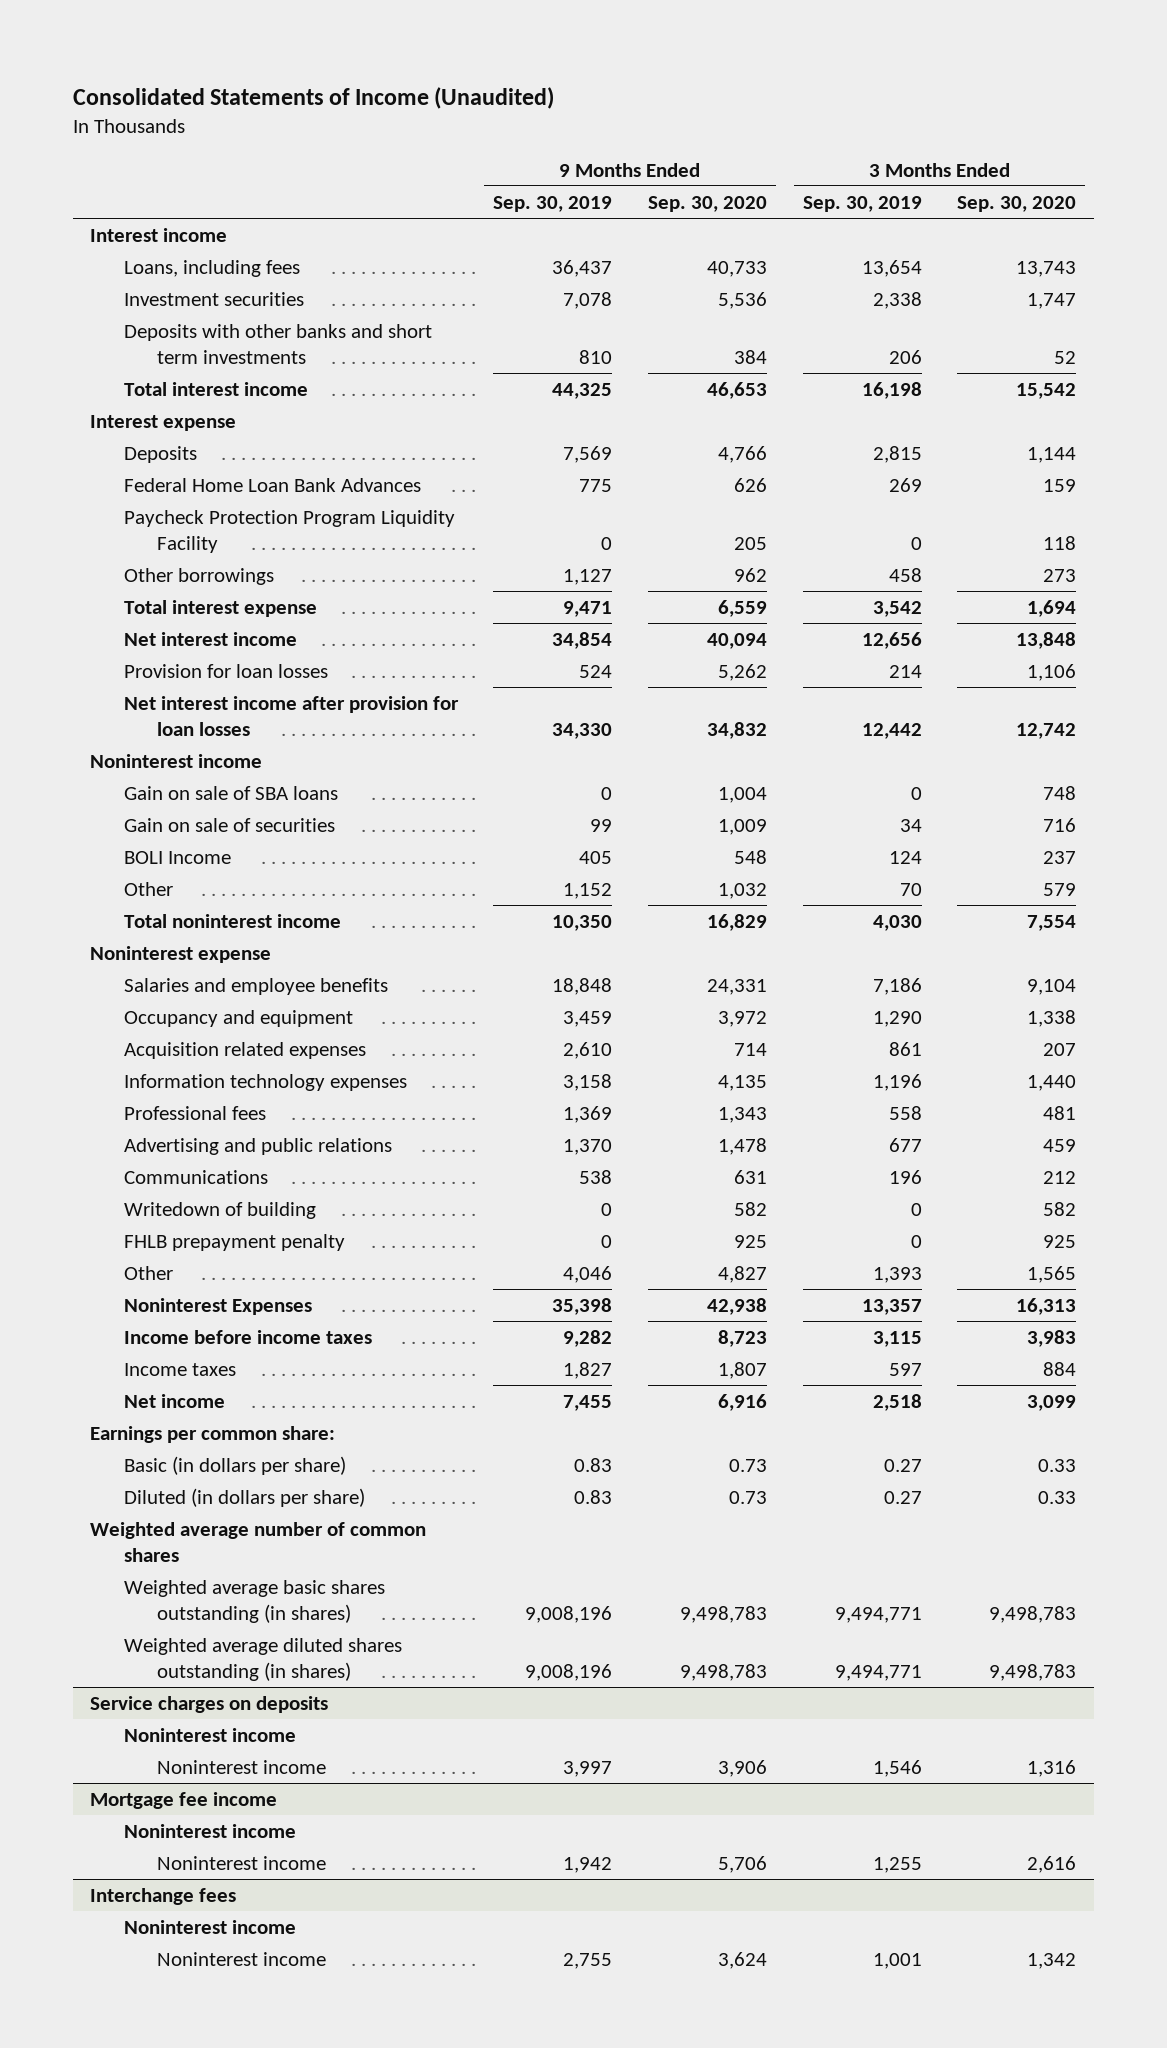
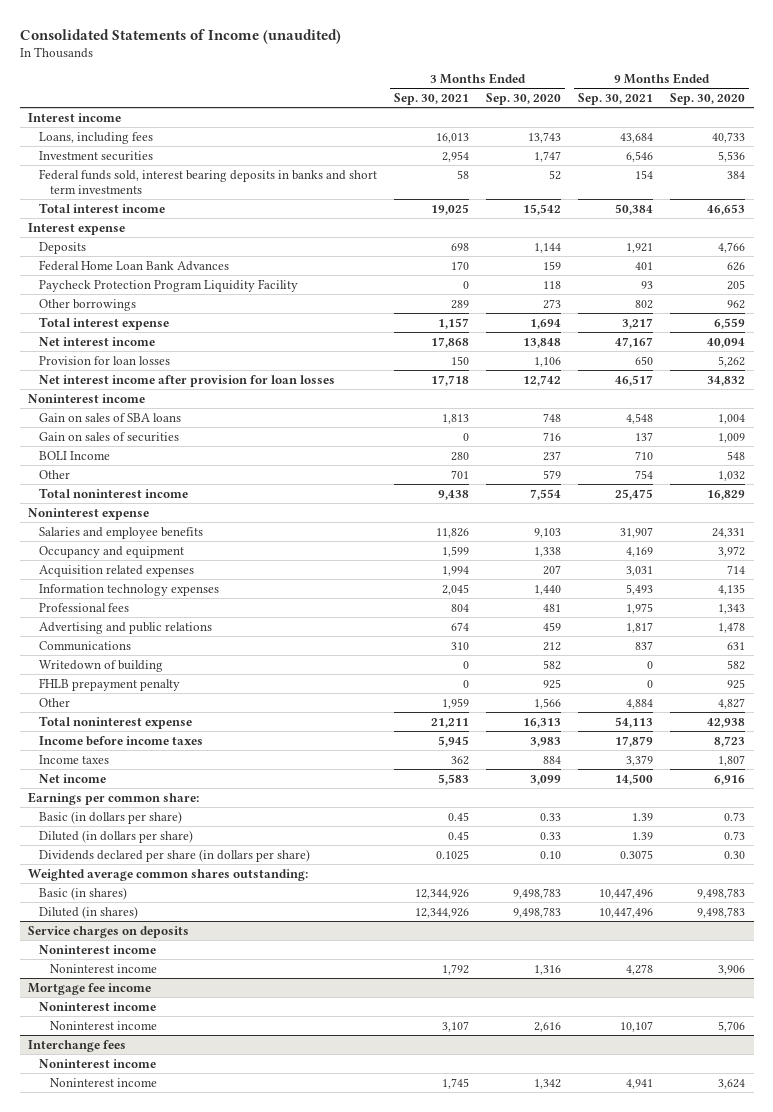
- Consolidated Statements of Income (Unaudited)
+ Consolidated Statements of Income (unaudited)
- | 9 Months Ended Sep. 30, 2019 | 9 Months Ended Sep. 30, 2020 | 3 Months Ended Sep. 30, 2019 | 3 Months Ended Sep. 30, 2020
+ | 3 Months Ended Sep. 30, 2021 | 3 Months Ended Sep. 30, 2020 | 9 Months Ended Sep. 30, 2021 | 9 Months Ended Sep. 30, 2020
- Deposits with other banks and short term investments | 810 | 384 | 206 | 52
+ Federal funds sold, interest bearing deposits in banks and short term investments | 58 | 52 | 154 | 384
- Gain on sale of SBA loans | 0 | 1,004 | 0 | 748
- Gain on sale of securities | 99 | 1,009 | 34 | 716
+ Gain on sales of SBA loans | 1,813 | 748 | 4,548 | 1,004
+ Gain on sales of securities | 0 | 716 | 137 | 1,009
- Salaries and employee benefits | 18,848 | 24,331 | 7,186 | 9,104
+ Salaries and employee benefits | 11,826 | 9,103 | 31,907 | 24,331
- Other | 4,046 | 4,827 | 1,393 | 1,565
- Noninterest Expenses | 35,398 | 42,938 | 13,357 | 16,313
+ Other | 1,959 | 1,566 | 4,884 | 4,827
+ Total noninterest expense | 21,211 | 16,313 | 54,113 | 42,938
- Weighted average number of common shares
- Weighted average basic shares outstanding (in shares) | 9,008,196 | 9,498,783 | 9,494,771 | 9,498,783
- Weighted average diluted shares outstanding (in shares) | 9,008,196 | 9,498,783 | 9,494,771 | 9,498,783
+ Dividends declared per share (in dollars per share) | 0.1025 | 0.10 | 0.3075 | 0.30
+ Weighted average common shares outstanding:
+ Basic (in shares) | 12,344,926 | 9,498,783 | 10,447,496 | 9,498,783
+ Diluted (in shares) | 12,344,926 | 9,498,783 | 10,447,496 | 9,498,783

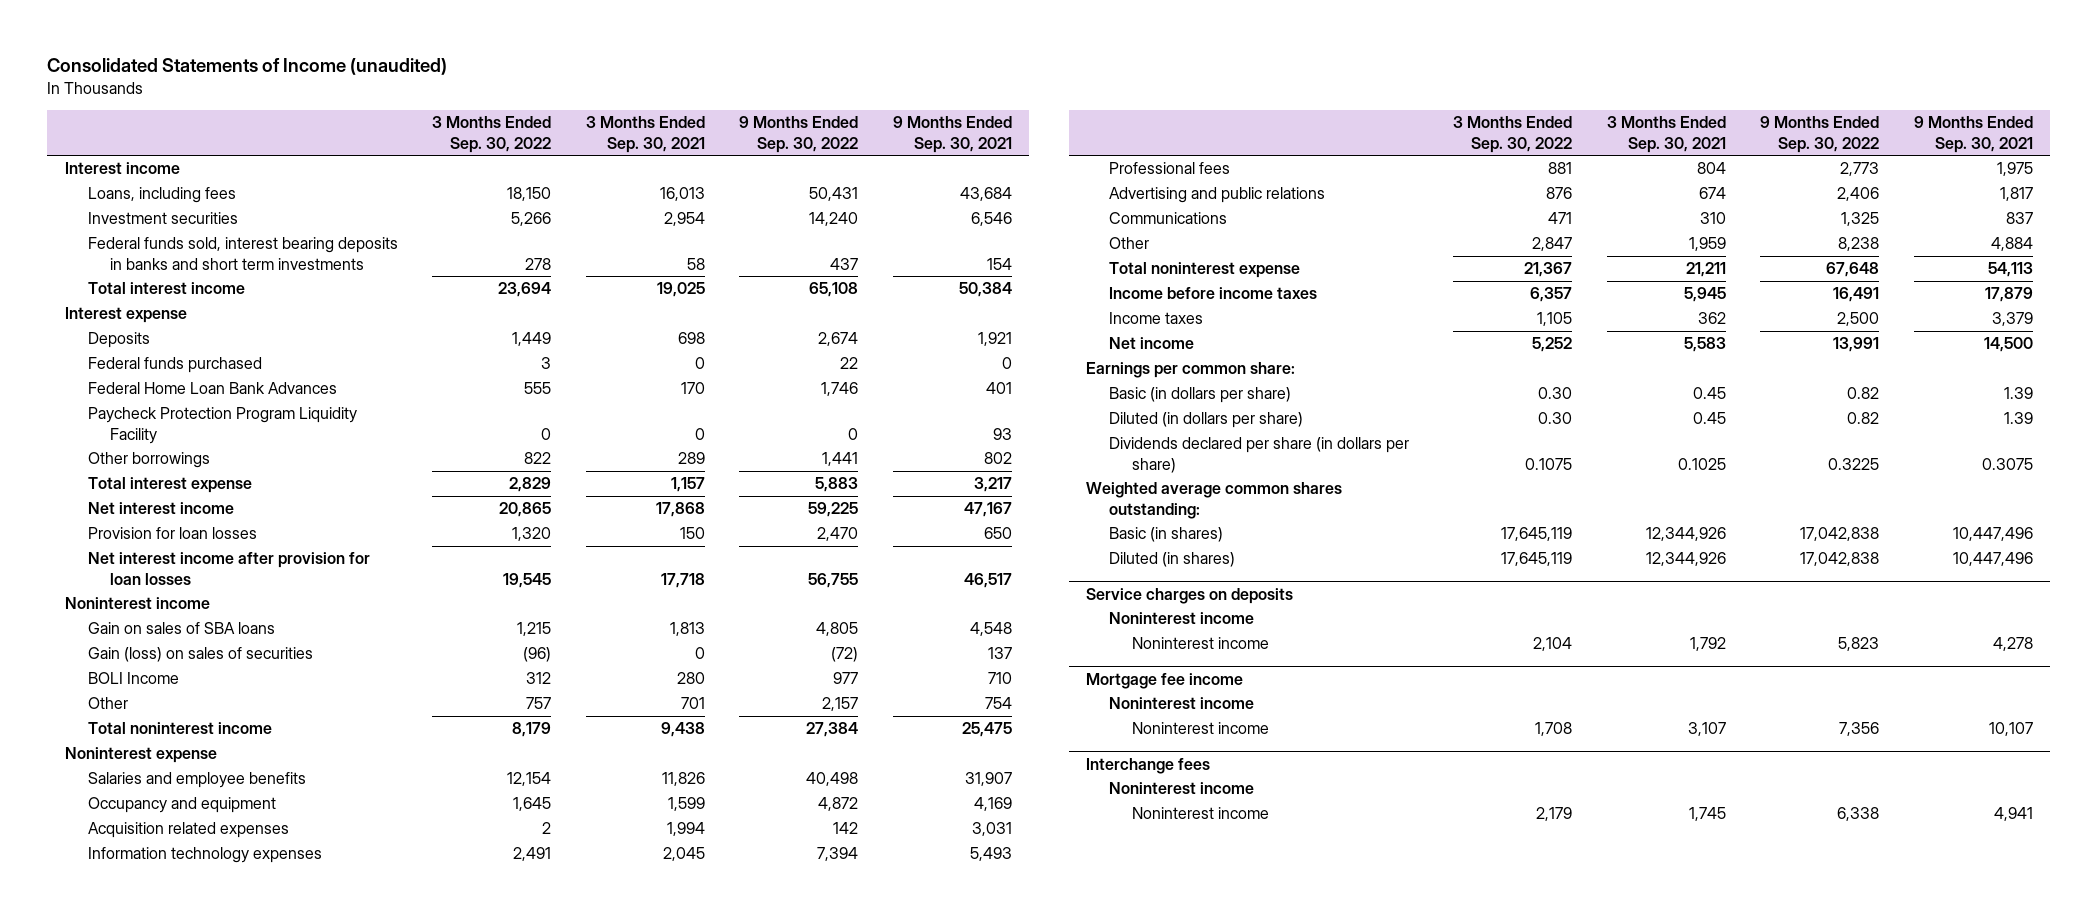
- | 3 Months Ended Sep. 30, 2021 | 3 Months Ended Sep. 30, 2020 | 9 Months Ended Sep. 30, 2021 | 9 Months Ended Sep. 30, 2020
+ | 3 Months Ended Sep. 30, 2022 | 3 Months Ended Sep. 30, 2021 | 9 Months Ended Sep. 30, 2022 | 9 Months Ended Sep. 30, 2021
+ Federal funds purchased | 3 | 0 | 22 | 0
- Gain on sales of securities | 0 | 716 | 137 | 1,009
+ Gain (loss) on sales of securities | (96) | 0 | (72) | 137
- Writedown of building | 0 | 582 | 0 | 582
- FHLB prepayment penalty | 0 | 925 | 0 | 925

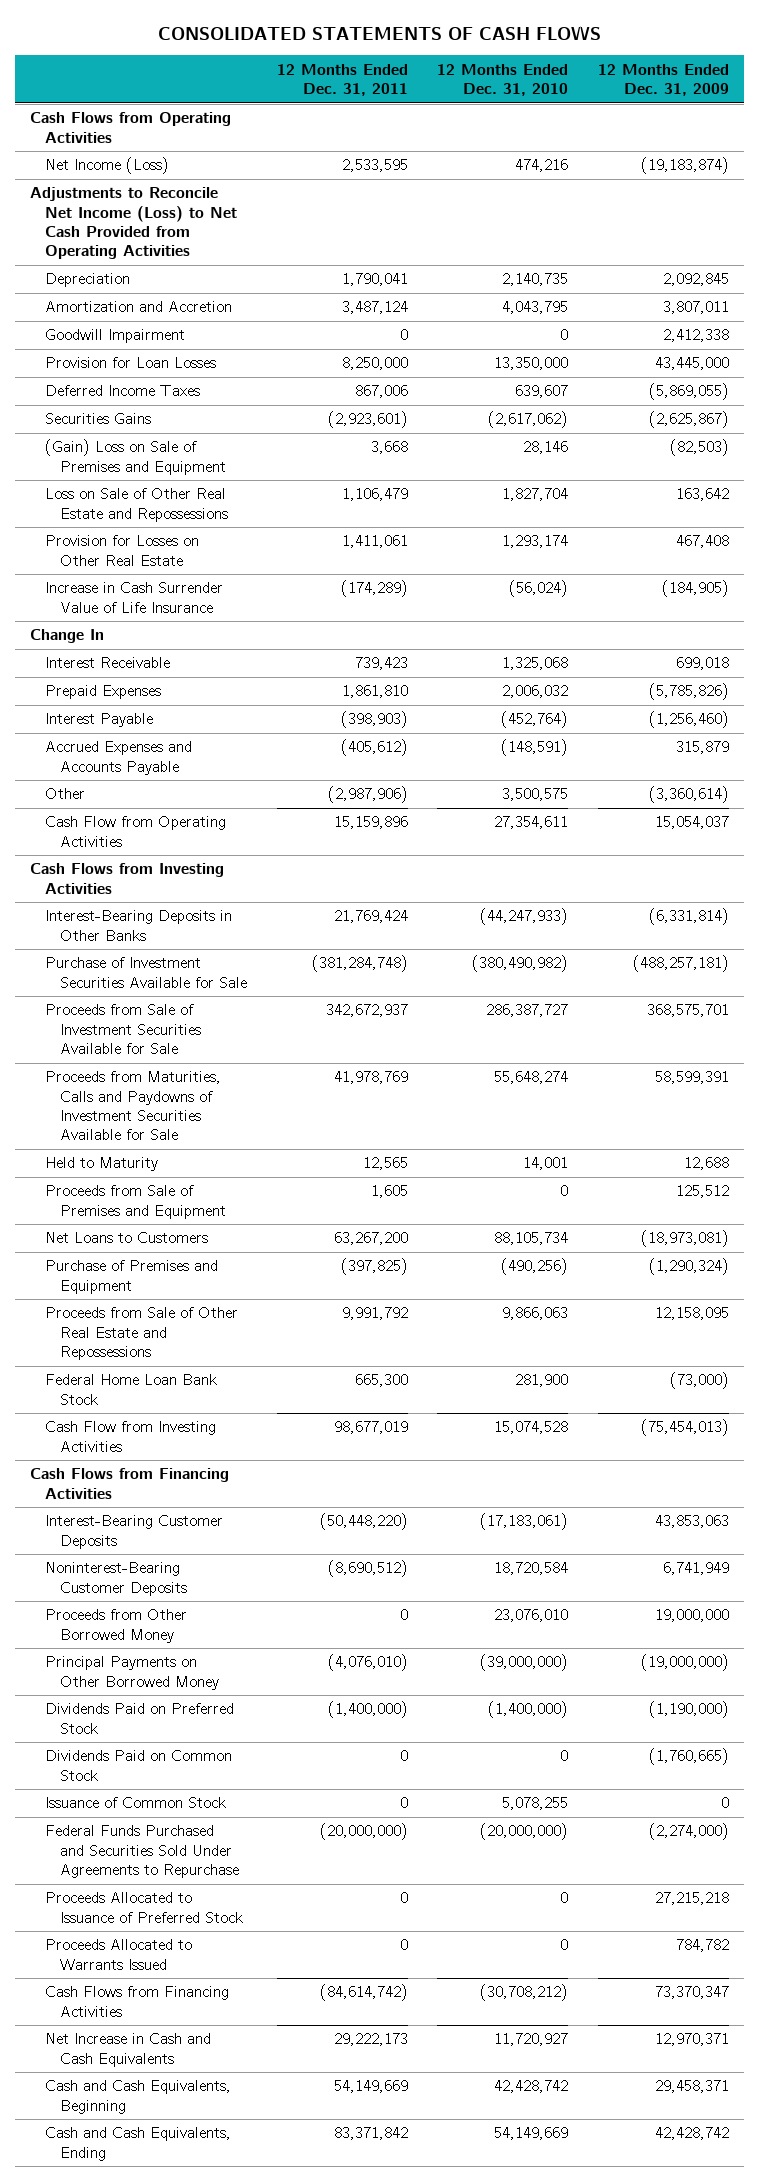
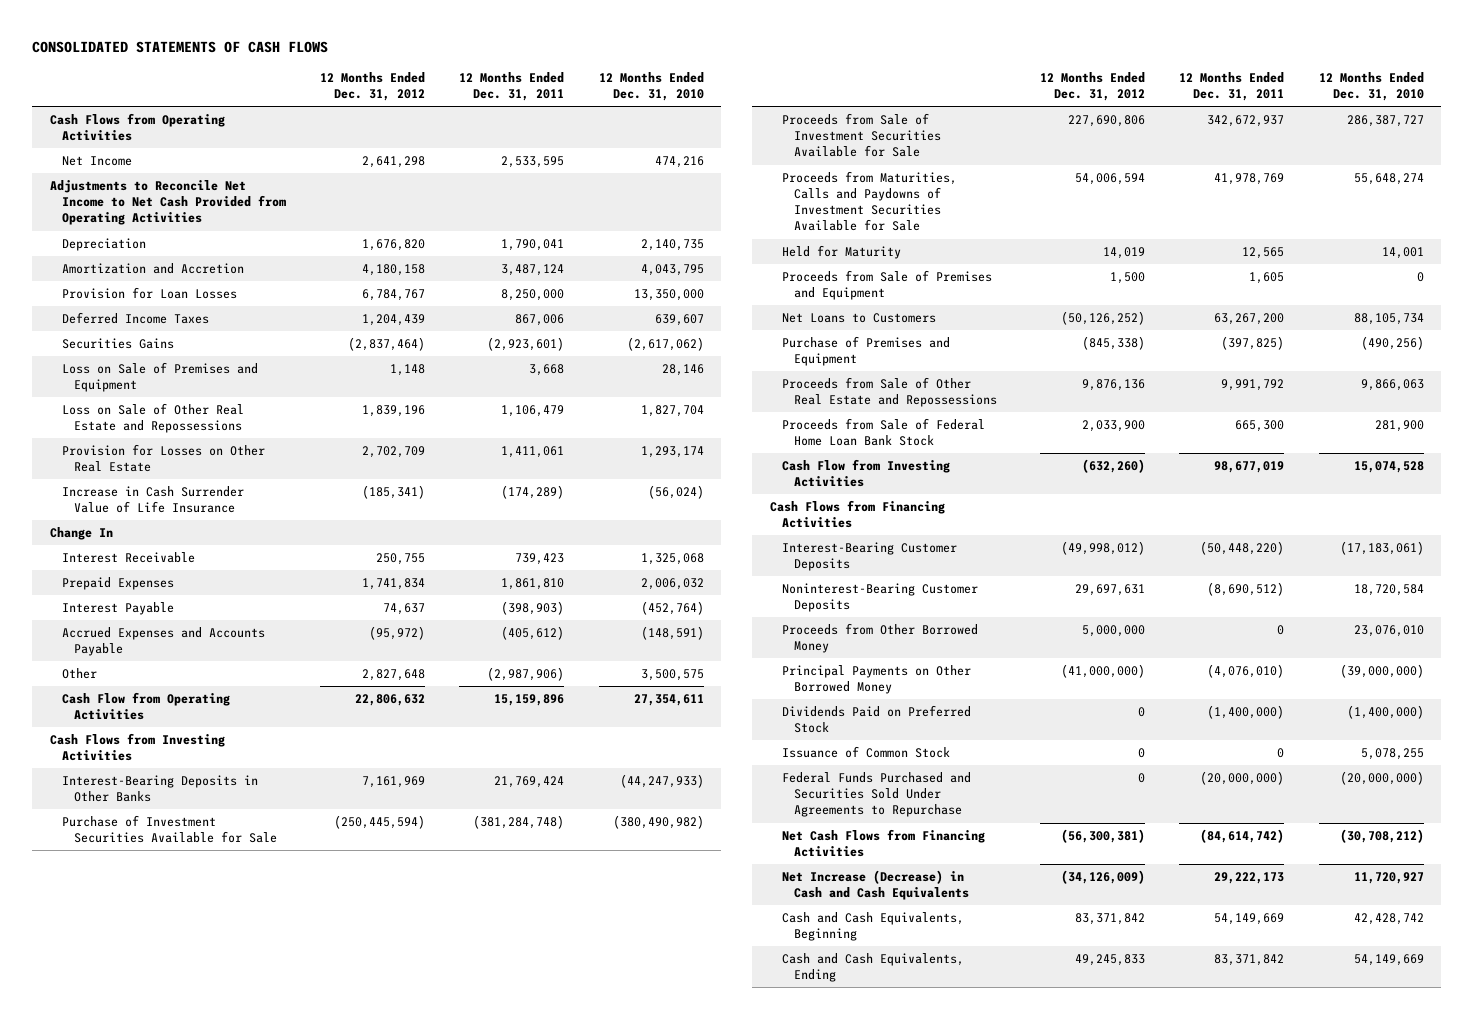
- | 12 Months Ended Dec. 31, 2011 | 12 Months Ended Dec. 31, 2010 | 12 Months Ended Dec. 31, 2009
+ | 12 Months Ended Dec. 31, 2012 | 12 Months Ended Dec. 31, 2011 | 12 Months Ended Dec. 31, 2010
- Net Income (Loss) | 2,533,595 | 474,216 | (19,183,874)
- Adjustments to Reconcile Net Income (Loss) to Net Cash Provided from Operating Activities
+ Net Income | 2,641,298 | 2,533,595 | 474,216
+ Adjustments to Reconcile Net Income to Net Cash Provided from Operating Activities
- Goodwill Impairment | 0 | 0 | 2,412,338
- (Gain) Loss on Sale of Premises and Equipment | 3,668 | 28,146 | (82,503)
+ Loss on Sale of Premises and Equipment | 1,148 | 3,668 | 28,146
- Held to Maturity | 12,565 | 14,001 | 12,688
+ Held for Maturity | 14,019 | 12,565 | 14,001
- Federal Home Loan Bank Stock | 665,300 | 281,900 | (73,000)
+ Proceeds from Sale of Federal Home Loan Bank Stock | 2,033,900 | 665,300 | 281,900
- Dividends Paid on Common Stock | 0 | 0 | (1,760,665)
- Proceeds Allocated to Issuance of Preferred Stock | 0 | 0 | 27,215,218
- Proceeds Allocated to Warrants Issued | 0 | 0 | 784,782
- Cash Flows from Financing Activities | (84,614,742) | (30,708,212) | 73,370,347
- Net Increase in Cash and Cash Equivalents | 29,222,173 | 11,720,927 | 12,970,371
+ Net Cash Flows from Financing Activities | (56,300,381) | (84,614,742) | (30,708,212)
+ Net Increase (Decrease) in Cash and Cash Equivalents | (34,126,009) | 29,222,173 | 11,720,927

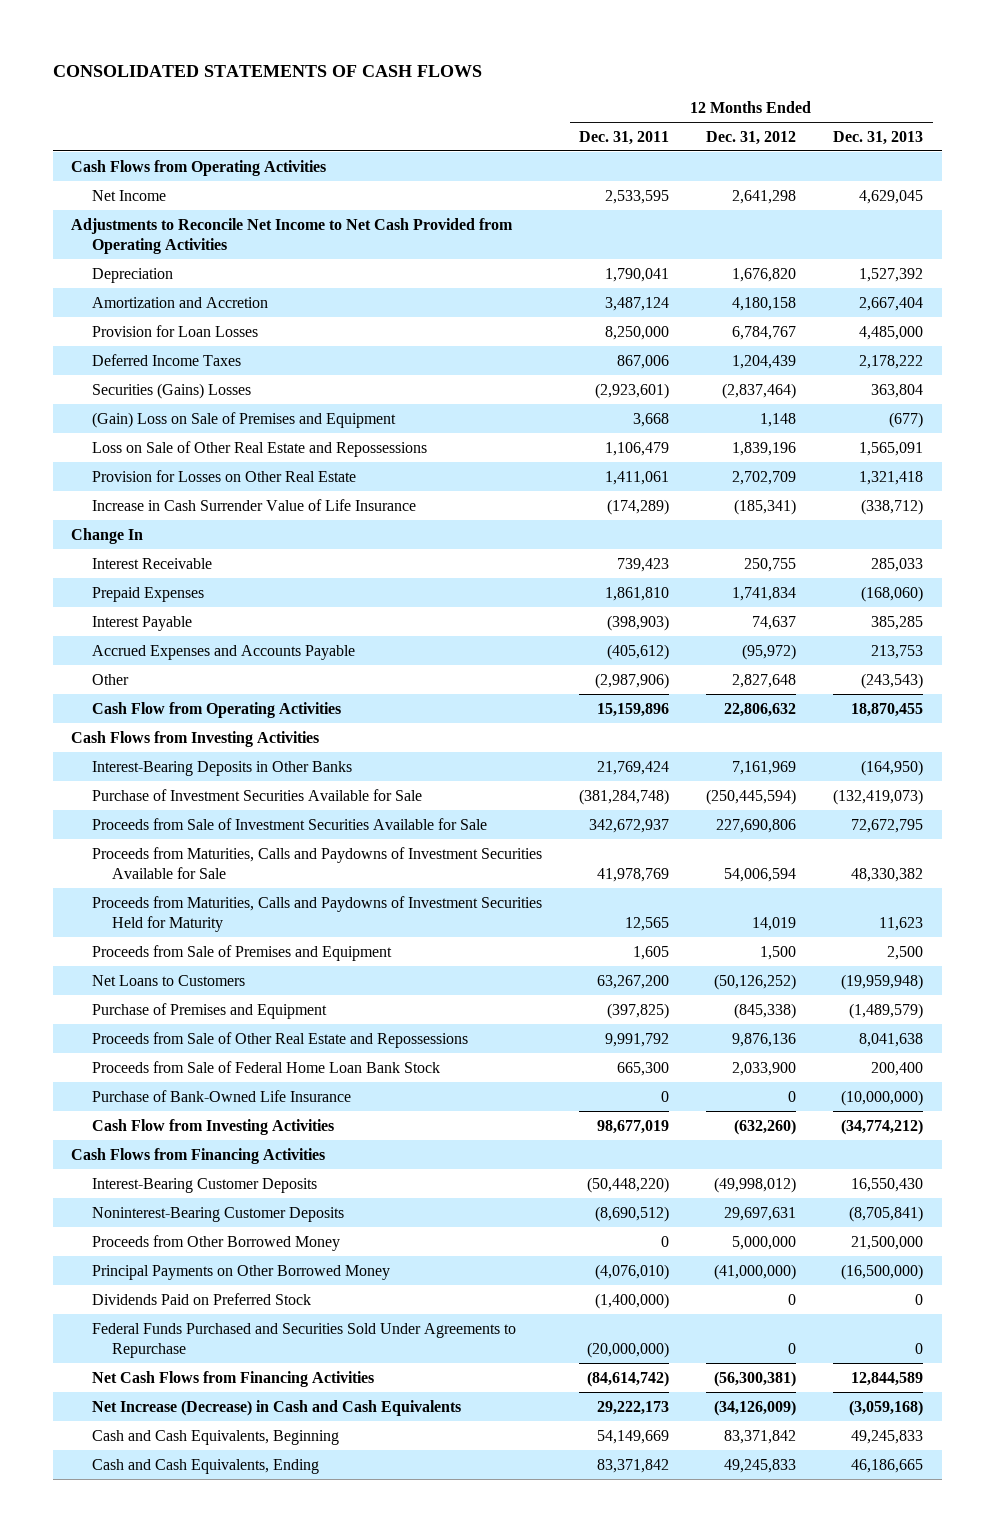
- | 12 Months Ended Dec. 31, 2012 | 12 Months Ended Dec. 31, 2011 | 12 Months Ended Dec. 31, 2010
+ | 12 Months Ended Dec. 31, 2011 | 12 Months Ended Dec. 31, 2012 | 12 Months Ended Dec. 31, 2013
- Securities Gains | (2,837,464) | (2,923,601) | (2,617,062)
- Loss on Sale of Premises and Equipment | 1,148 | 3,668 | 28,146
+ Securities (Gains) Losses | (2,923,601) | (2,837,464) | 363,804
+ (Gain) Loss on Sale of Premises and Equipment | 3,668 | 1,148 | (677)
- Held for Maturity | 14,019 | 12,565 | 14,001
+ Proceeds from Maturities, Calls and Paydowns of Investment Securities Held for Maturity | 12,565 | 14,019 | 11,623
+ Purchase of Bank-Owned Life Insurance | 0 | 0 | (10,000,000)
- Issuance of Common Stock | 0 | 0 | 5,078,255

